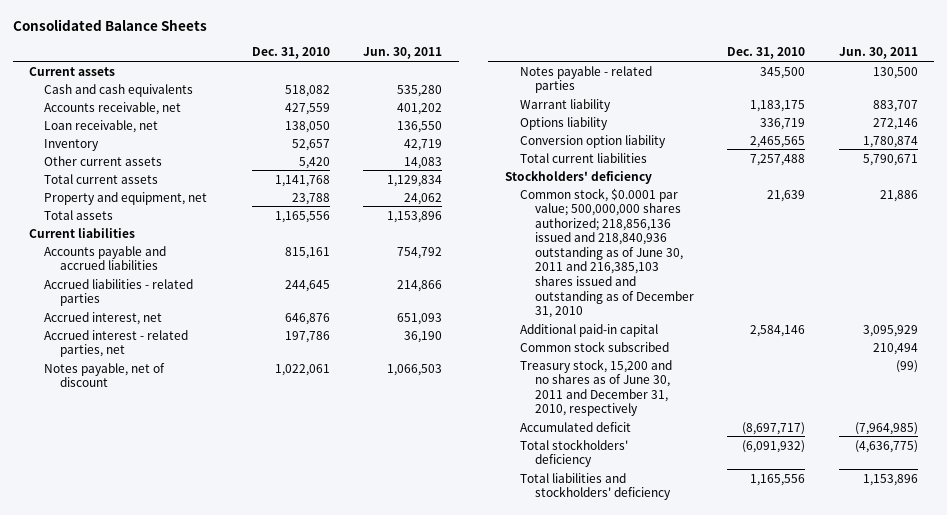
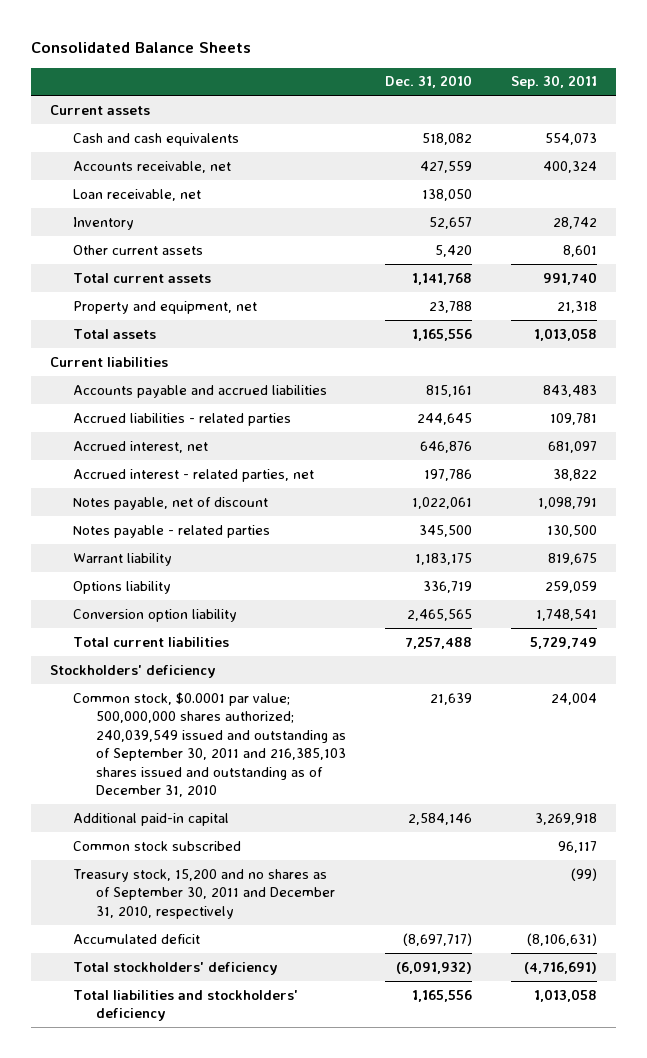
- | Dec. 31, 2010 | Jun. 30, 2011
+ | Dec. 31, 2010 | Sep. 30, 2011
- Common stock, $0.0001 par value; 500,000,000 shares authorized; 218,856,136 issued and 218,840,936 outstanding as of June 30, 2011 and 216,385,103 shares issued and outstanding as of December 31, 2010 | 21,639 | 21,886
+ Common stock, $0.0001 par value; 500,000,000 shares authorized; 240,039,549 issued and outstanding as of September 30, 2011 and 216,385,103 shares issued and outstanding as of December 31, 2010 | 21,639 | 24,004
- Treasury stock, 15,200 and no shares as of June 30, 2011 and December 31, 2010, respectively | | (99)
+ Treasury stock, 15,200 and no shares as of September 30, 2011 and December 31, 2010, respectively | | (99)

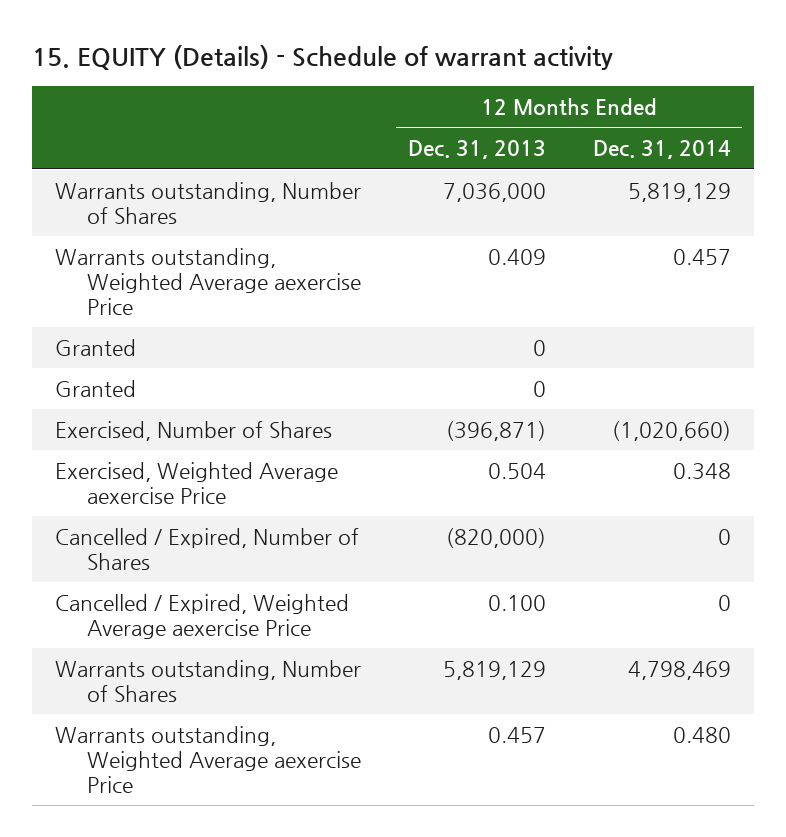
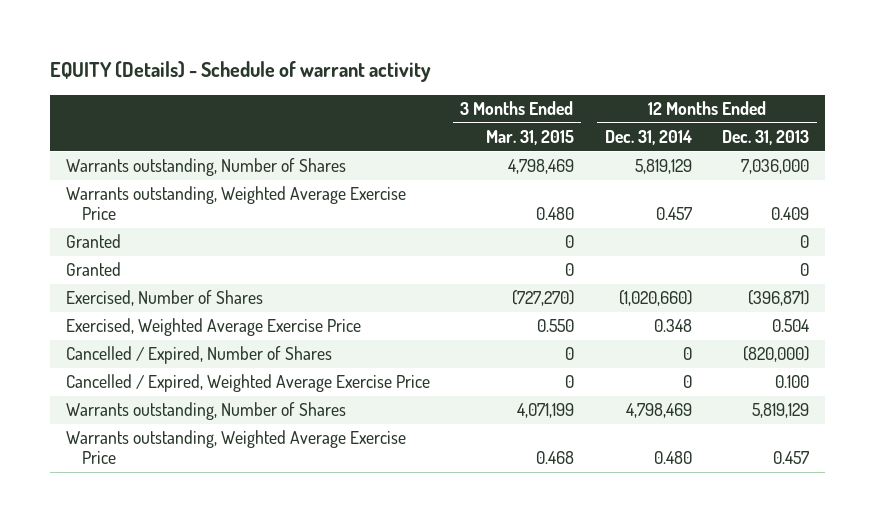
- 15. EQUITY (Details) - Schedule of warrant activity
+ EQUITY (Details) - Schedule of warrant activity
- | 12 Months Ended Dec. 31, 2013 | 12 Months Ended Dec. 31, 2014
+ | 3 Months Ended Mar. 31, 2015 | 12 Months Ended Dec. 31, 2014 | 12 Months Ended Dec. 31, 2013
- Warrants outstanding, Weighted Average aexercise Price | 0.409 | 0.457
+ Warrants outstanding, Weighted Average Exercise Price | 0.480 | 0.457 | 0.409
- Exercised, Weighted Average aexercise Price | 0.504 | 0.348
+ Exercised, Weighted Average Exercise Price | 0.550 | 0.348 | 0.504
- Cancelled / Expired, Weighted Average aexercise Price | 0.100 | 0
+ Cancelled / Expired, Weighted Average Exercise Price | 0 | 0 | 0.100
- Warrants outstanding, Weighted Average aexercise Price | 0.457 | 0.480
+ Warrants outstanding, Weighted Average Exercise Price | 0.468 | 0.480 | 0.457

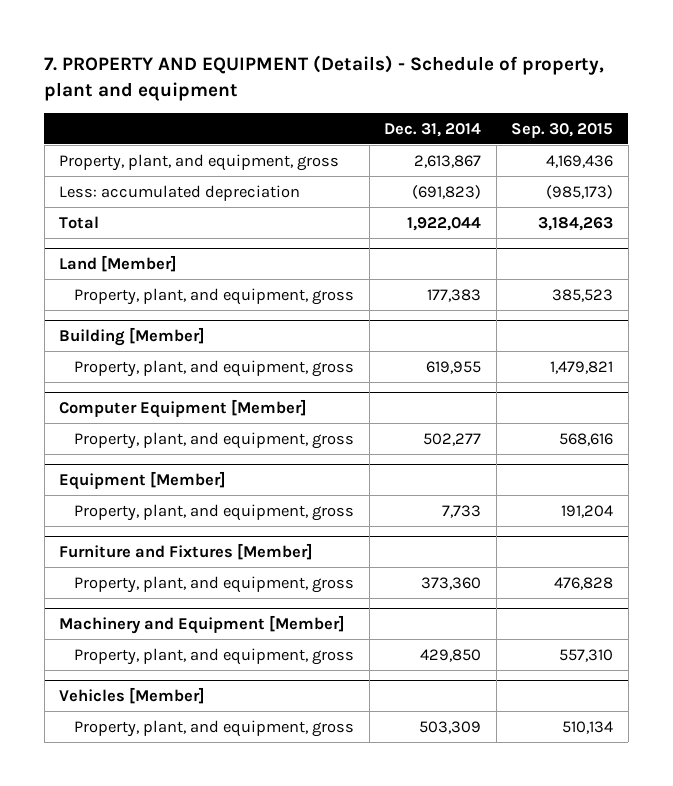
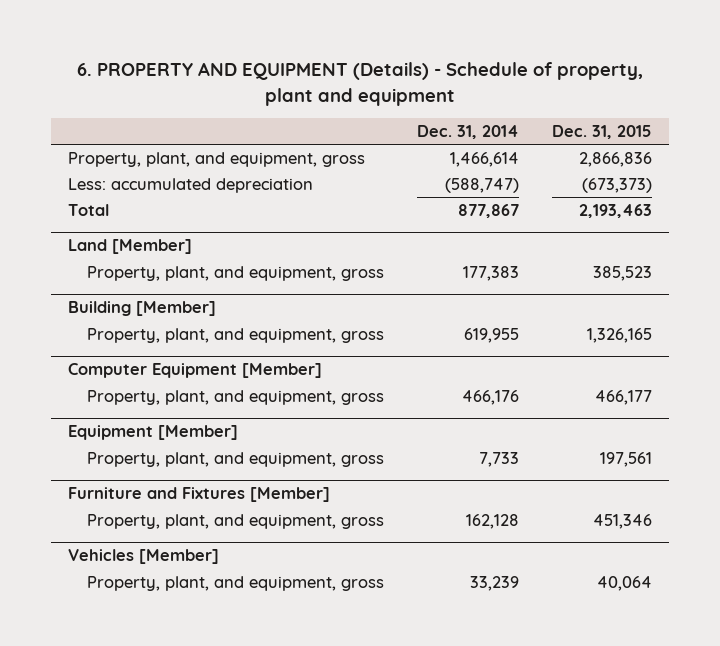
- 7. PROPERTY AND EQUIPMENT (Details) - Schedule of property, plant and equipment
+ 6. PROPERTY AND EQUIPMENT (Details) - Schedule of property, plant and equipment
- | Dec. 31, 2014 | Sep. 30, 2015
+ | Dec. 31, 2014 | Dec. 31, 2015
- Property, plant, and equipment, gross | 2,613,867 | 4,169,436
- Less: accumulated depreciation | (691,823) | (985,173)
- Total | 1,922,044 | 3,184,263
+ Property, plant, and equipment, gross | 1,466,614 | 2,866,836
+ Less: accumulated depreciation | (588,747) | (673,373)
+ Total | 877,867 | 2,193,463
@ Computer Equipment [Member]
- Property, plant, and equipment, gross | 502,277 | 568,616
+ Property, plant, and equipment, gross | 466,176 | 466,177
@ Furniture and Fixtures [Member]
- Property, plant, and equipment, gross | 373,360 | 476,828
- Machinery and Equipment [Member]
- Property, plant, and equipment, gross | 429,850 | 557,310
@ Furniture and Fixtures [Member]
+ Property, plant, and equipment, gross | 162,128 | 451,346
@ Vehicles [Member]
- Property, plant, and equipment, gross | 503,309 | 510,134
+ Property, plant, and equipment, gross | 33,239 | 40,064

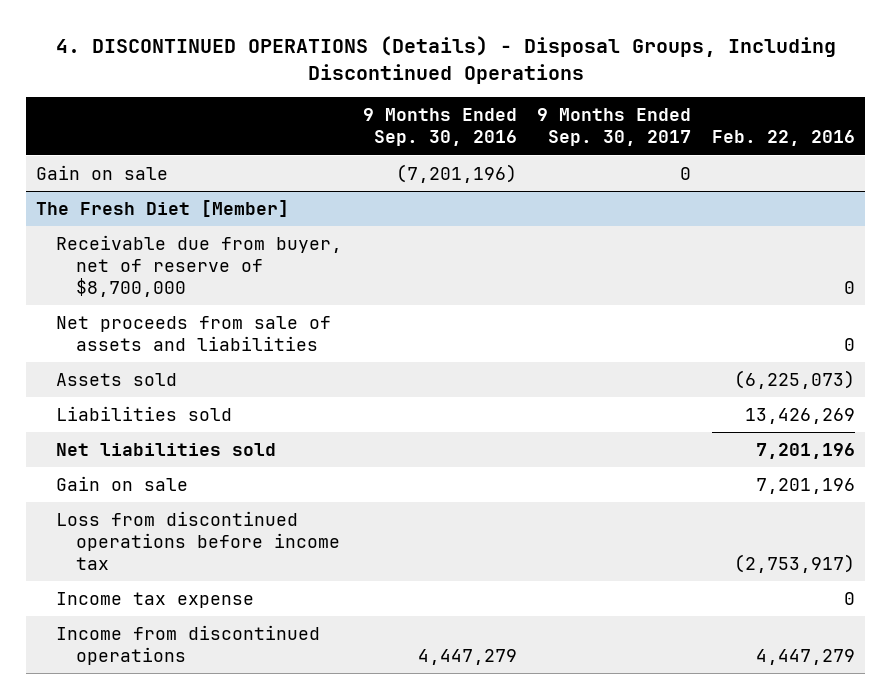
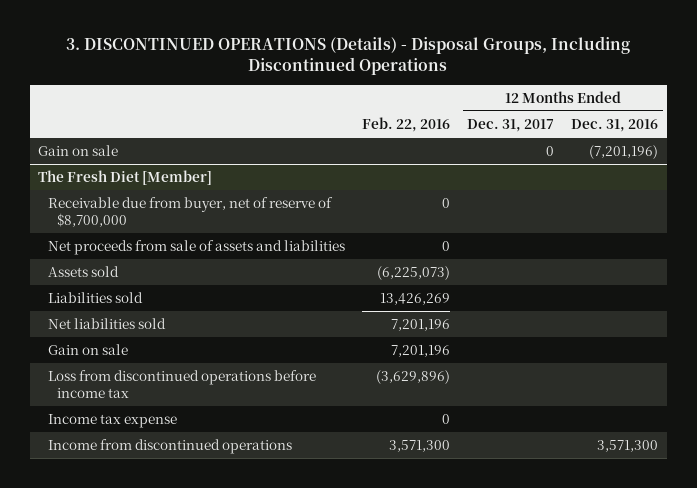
- 4. DISCONTINUED OPERATIONS (Details) - Disposal Groups, Including Discontinued Operations
+ 3. DISCONTINUED OPERATIONS (Details) - Disposal Groups, Including Discontinued Operations
- | 9 Months Ended Sep. 30, 2016 | 9 Months Ended Sep. 30, 2017 | Feb. 22, 2016
+ | Feb. 22, 2016 | 12 Months Ended Dec. 31, 2017 | 12 Months Ended Dec. 31, 2016
@ The Fresh Diet [Member]
- Loss from discontinued operations before income tax | | | (2,753,917)
+ Loss from discontinued operations before income tax | (3,629,896) | |
- Income from discontinued operations | 4,447,279 | | 4,447,279
+ Income from discontinued operations | 3,571,300 | | 3,571,300

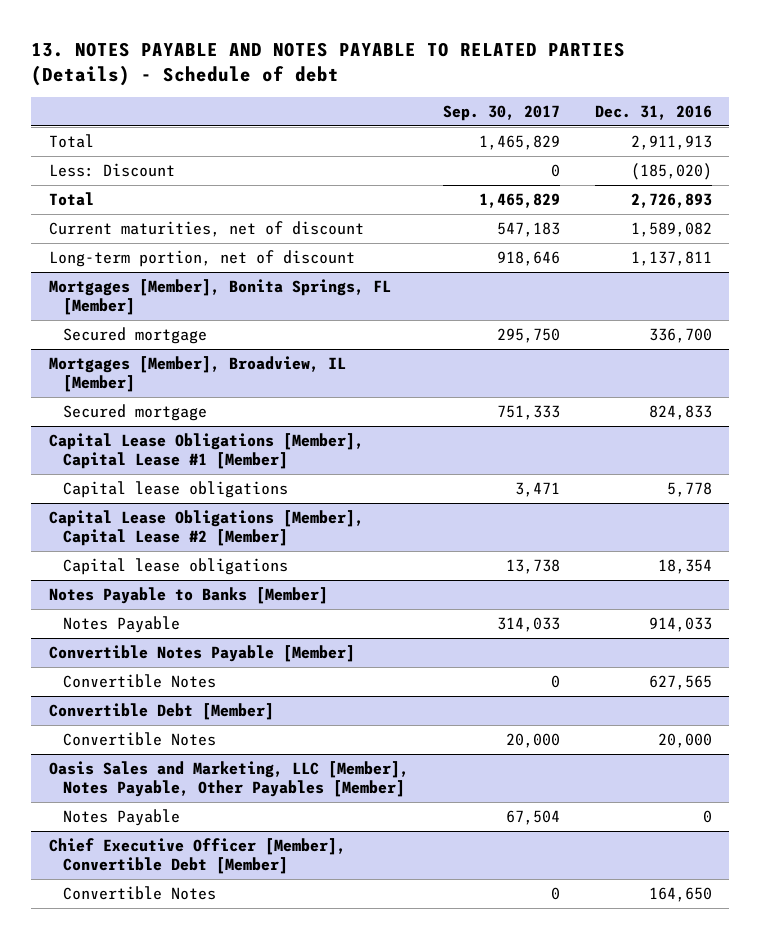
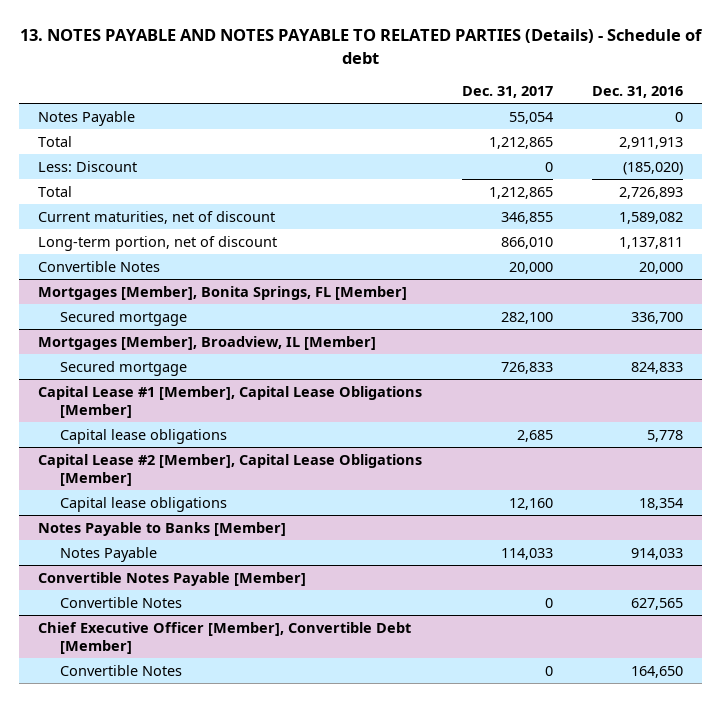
- | Sep. 30, 2017 | Dec. 31, 2016
+ | Dec. 31, 2017 | Dec. 31, 2016
+ Notes Payable | 55,054 | 0
+ Convertible Notes | 20,000 | 20,000
- Capital Lease Obligations [Member], Capital Lease #1 [Member]
+ Capital Lease #1 [Member], Capital Lease Obligations [Member]
- Capital Lease Obligations [Member], Capital Lease #2 [Member]
+ Capital Lease #2 [Member], Capital Lease Obligations [Member]
- Convertible Debt [Member]
- Convertible Notes | 20,000 | 20,000
- Oasis Sales and Marketing, LLC [Member], Notes Payable, Other Payables [Member]
- Notes Payable | 67,504 | 0

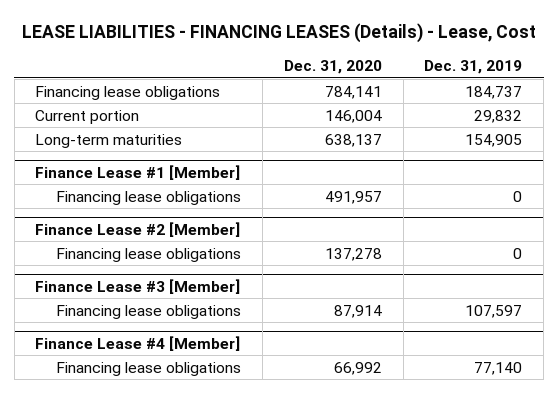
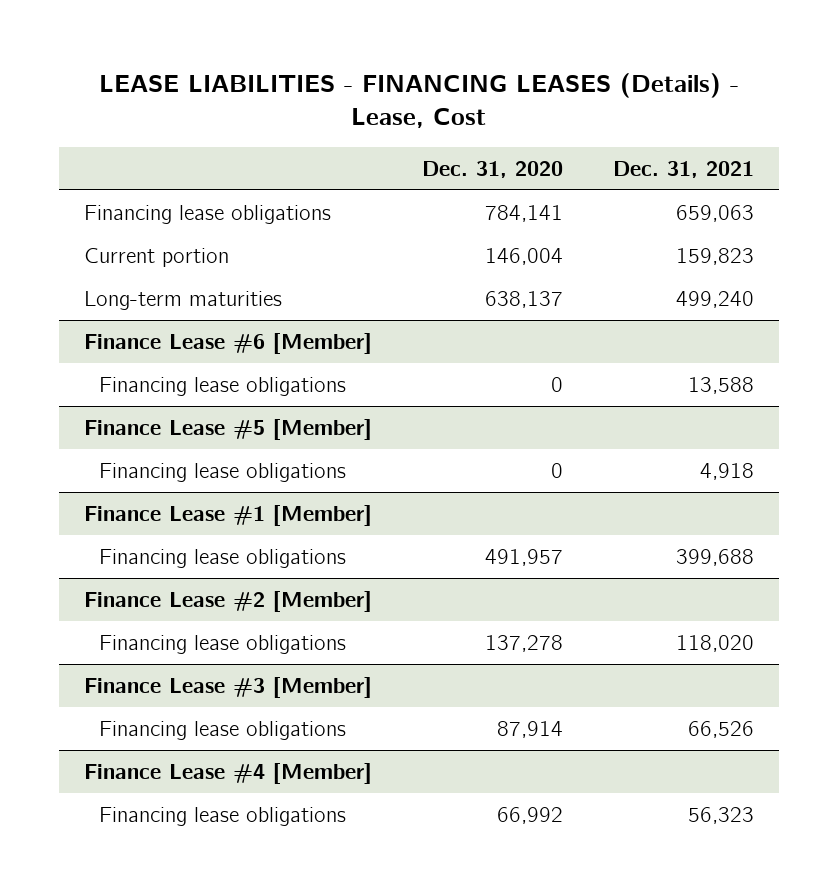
- | Dec. 31, 2020 | Dec. 31, 2019
+ | Dec. 31, 2020 | Dec. 31, 2021
+ Finance Lease #6 [Member]
+ Financing lease obligations | 0 | 13,588
+ Finance Lease #5 [Member]
+ Financing lease obligations | 0 | 4,918

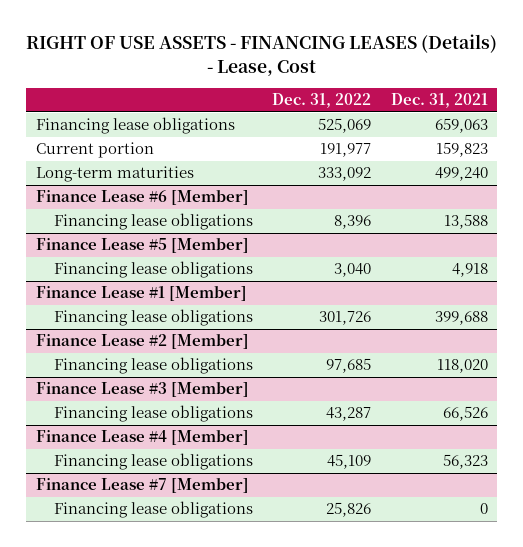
- LEASE LIABILITIES - FINANCING LEASES (Details) - Lease, Cost
+ RIGHT OF USE ASSETS - FINANCING LEASES (Details) - Lease, Cost
- | Dec. 31, 2020 | Dec. 31, 2021
+ | Dec. 31, 2022 | Dec. 31, 2021
+ Finance Lease #7 [Member]
+ Financing lease obligations | 25,826 | 0

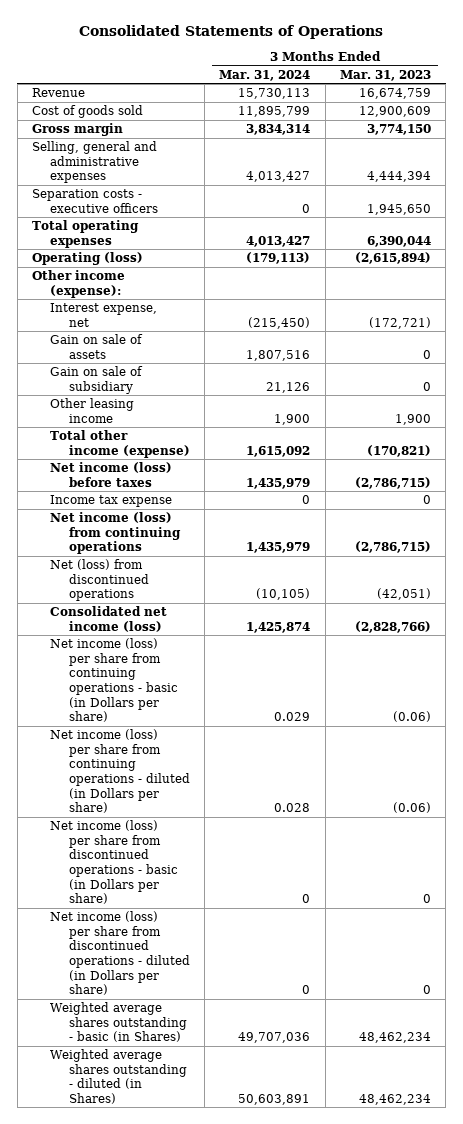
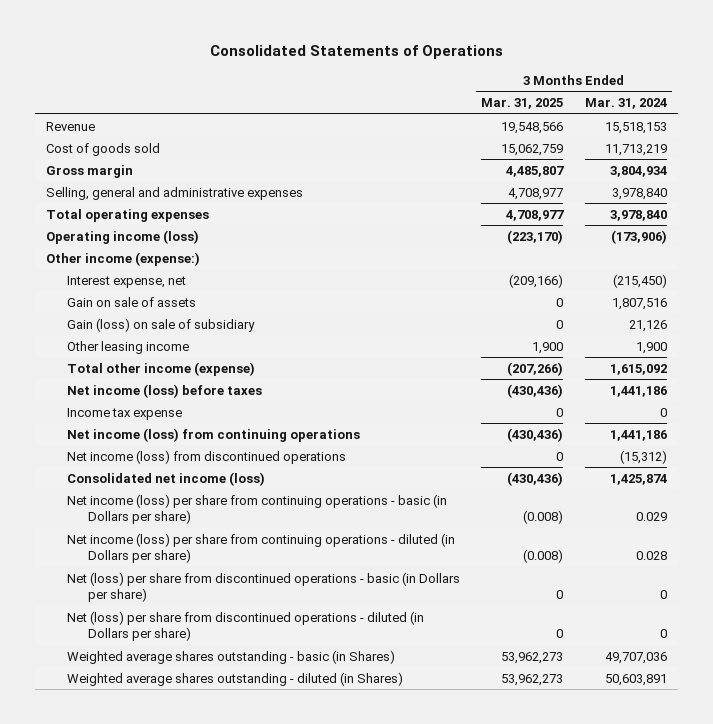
- | 3 Months Ended Mar. 31, 2024 | 3 Months Ended Mar. 31, 2023
+ | 3 Months Ended Mar. 31, 2025 | 3 Months Ended Mar. 31, 2024
- Revenue | 15,730,113 | 16,674,759
- Cost of goods sold | 11,895,799 | 12,900,609
- Gross margin | 3,834,314 | 3,774,150
- Selling, general and administrative expenses | 4,013,427 | 4,444,394
- Separation costs - executive officers | 0 | 1,945,650
- Total operating expenses | 4,013,427 | 6,390,044
- Operating (loss) | (179,113) | (2,615,894)
- Other income (expense):
+ Revenue | 19,548,566 | 15,518,153
+ Cost of goods sold | 15,062,759 | 11,713,219
+ Gross margin | 4,485,807 | 3,804,934
+ Selling, general and administrative expenses | 4,708,977 | 3,978,840
+ Total operating expenses | 4,708,977 | 3,978,840
+ Operating income (loss) | (223,170) | (173,906)
+ Other income (expense:)
- Gain on sale of subsidiary | 21,126 | 0
+ Gain (loss) on sale of subsidiary | 0 | 21,126
- Net income (loss) before taxes | 1,435,979 | (2,786,715)
+ Net income (loss) before taxes | (430,436) | 1,441,186
- Net income (loss) from continuing operations | 1,435,979 | (2,786,715)
- Net (loss) from discontinued operations | (10,105) | (42,051)
+ Net income (loss) from continuing operations | (430,436) | 1,441,186
+ Net income (loss) from discontinued operations | 0 | (15,312)
- Net income (loss) per share from discontinued operations - basic (in Dollars per share) | 0 | 0
- Net income (loss) per share from discontinued operations - diluted (in Dollars per share) | 0 | 0
+ Net (loss) per share from discontinued operations - basic (in Dollars per share) | 0 | 0
+ Net (loss) per share from discontinued operations - diluted (in Dollars per share) | 0 | 0

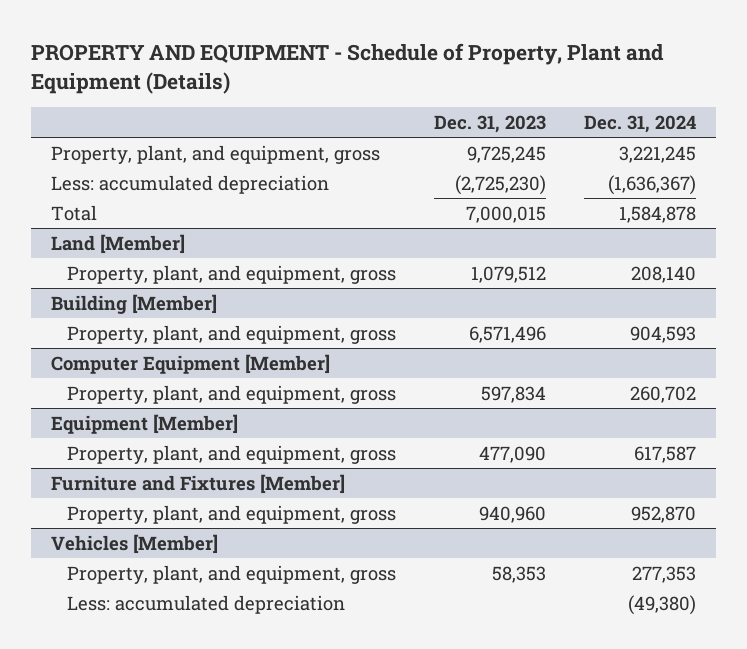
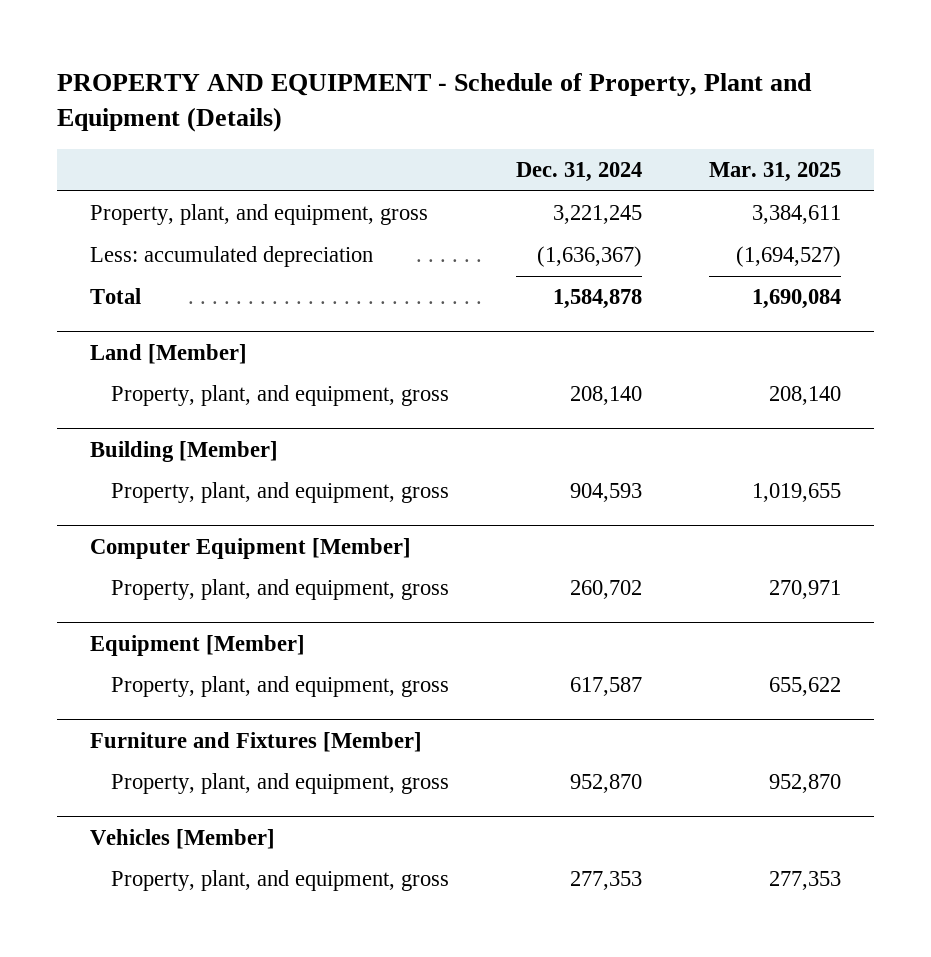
- | Dec. 31, 2023 | Dec. 31, 2024
+ | Dec. 31, 2024 | Mar. 31, 2025
@ Vehicles [Member]
- Less: accumulated depreciation | | (49,380)

